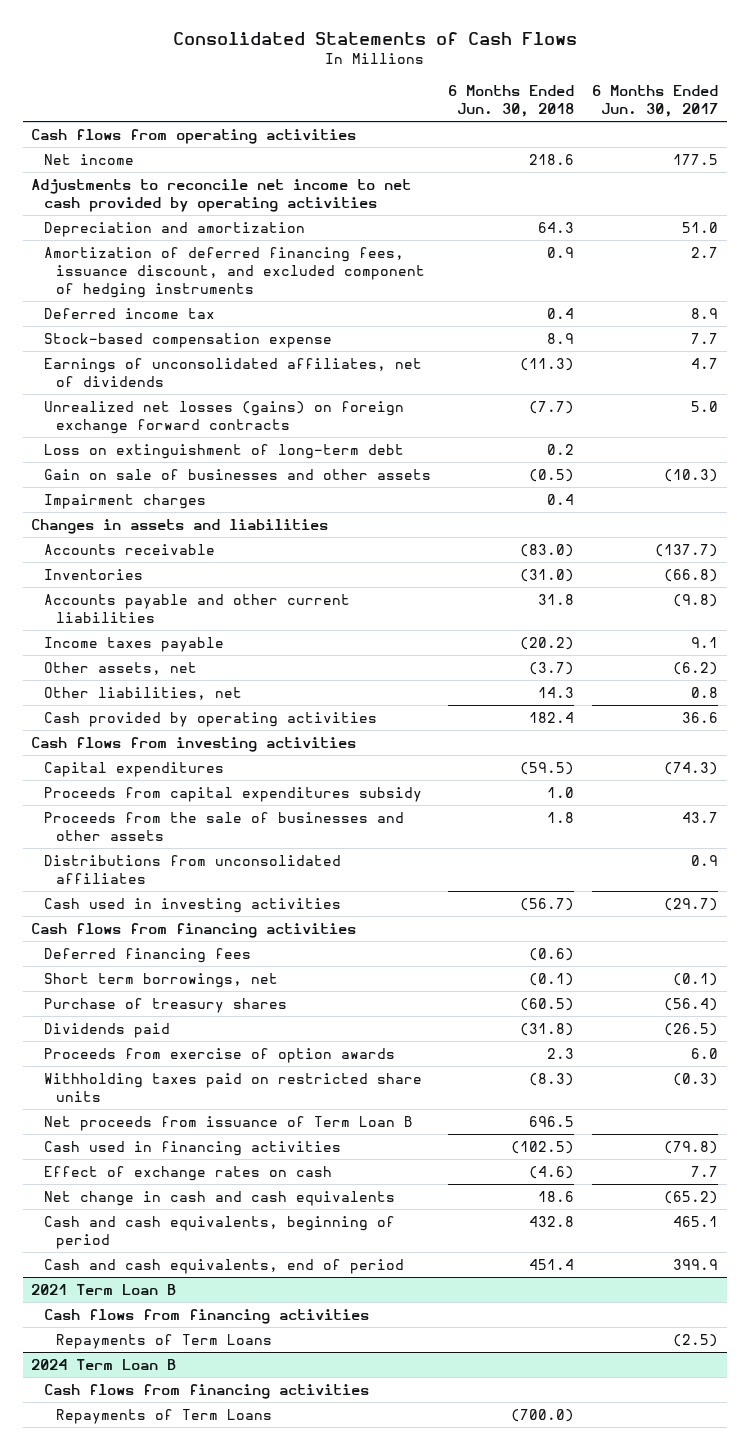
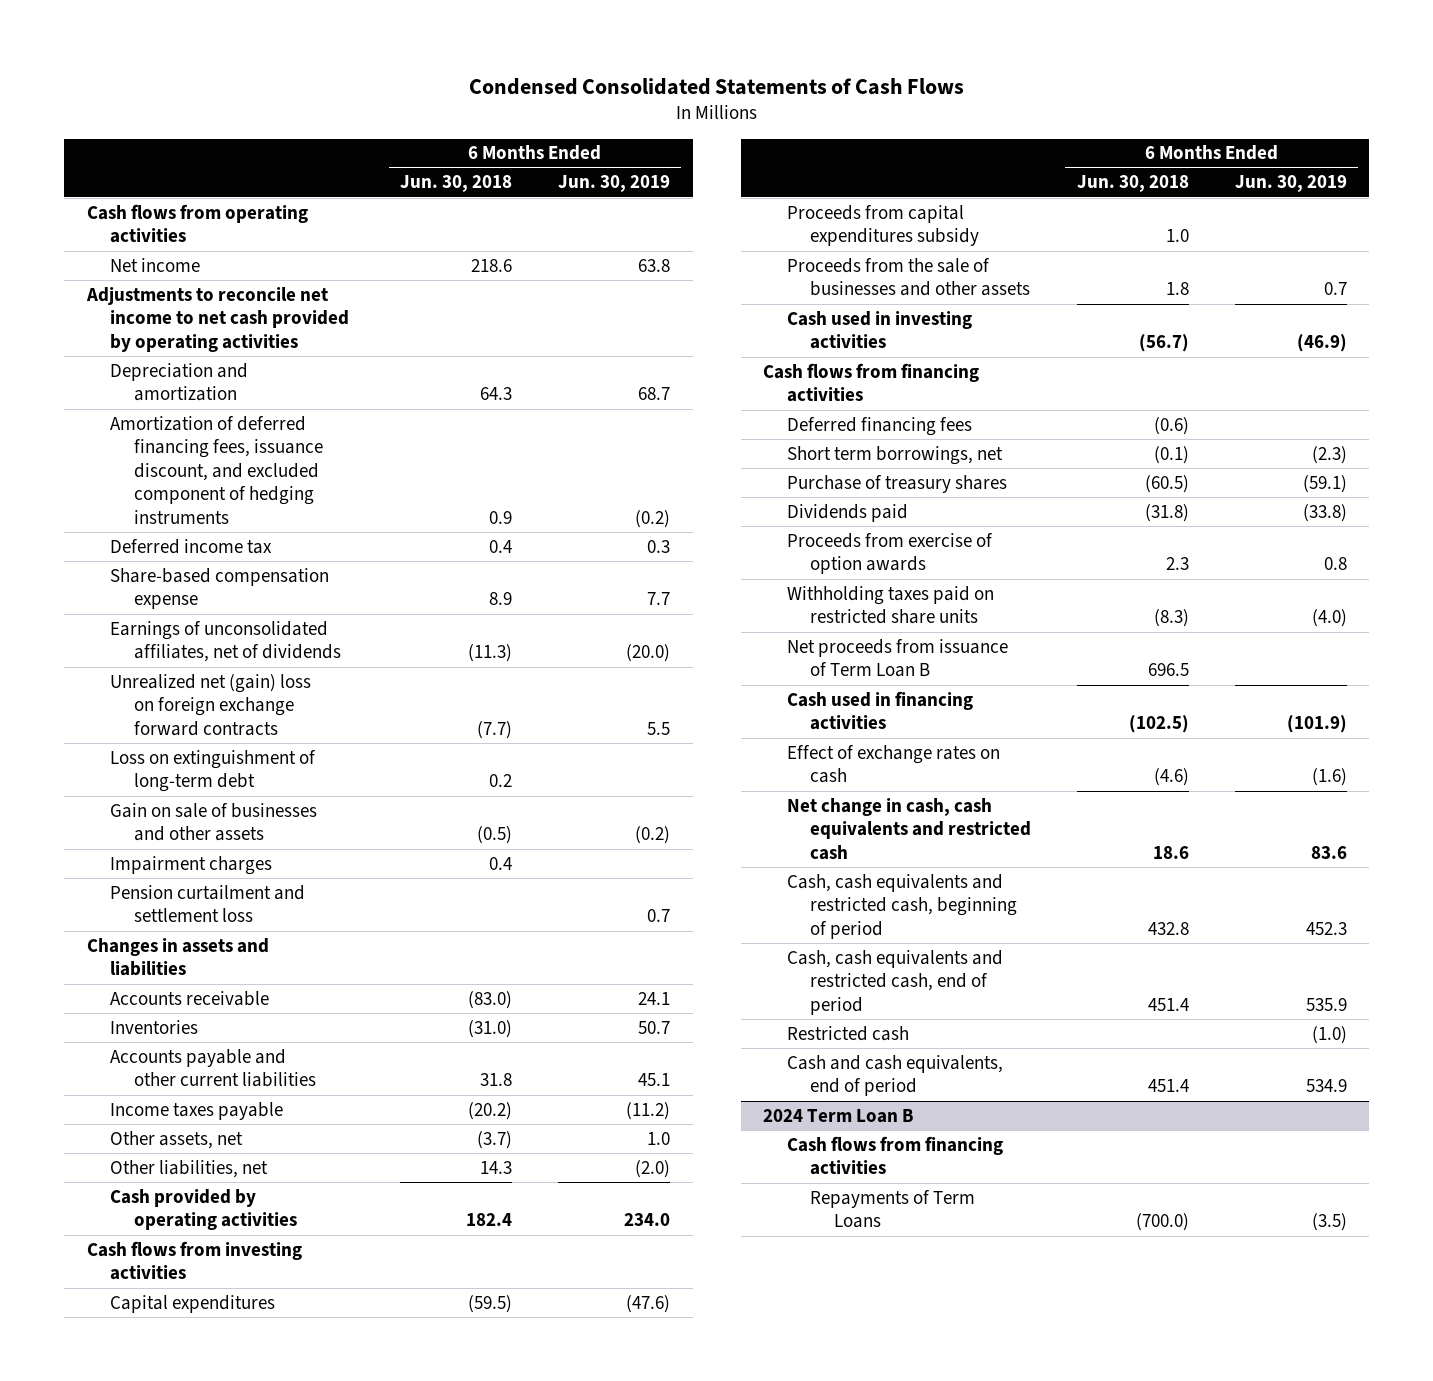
- Consolidated Statements of Cash Flows
+ Condensed Consolidated Statements of Cash Flows
- | 6 Months Ended Jun. 30, 2018 | 6 Months Ended Jun. 30, 2017
+ | 6 Months Ended Jun. 30, 2018 | 6 Months Ended Jun. 30, 2019
- Stock-based compensation expense | 8.9 | 7.7
+ Share-based compensation expense | 8.9 | 7.7
- Unrealized net losses (gains) on foreign exchange forward contracts | (7.7) | 5.0
+ Unrealized net (gain) loss on foreign exchange forward contracts | (7.7) | 5.5
+ Pension curtailment and settlement loss | | 0.7
- Distributions from unconsolidated affiliates | | 0.9
- Net change in cash and cash equivalents | 18.6 | (65.2)
- Cash and cash equivalents, beginning of period | 432.8 | 465.1
+ Net change in cash, cash equivalents and restricted cash | 18.6 | 83.6
+ Cash, cash equivalents and restricted cash, beginning of period | 432.8 | 452.3
+ Cash, cash equivalents and restricted cash, end of period | 451.4 | 535.9
+ Restricted cash | | (1.0)
- 2021 Term Loan B
- Cash flows from financing activities
- Repayments of Term Loans | | (2.5)

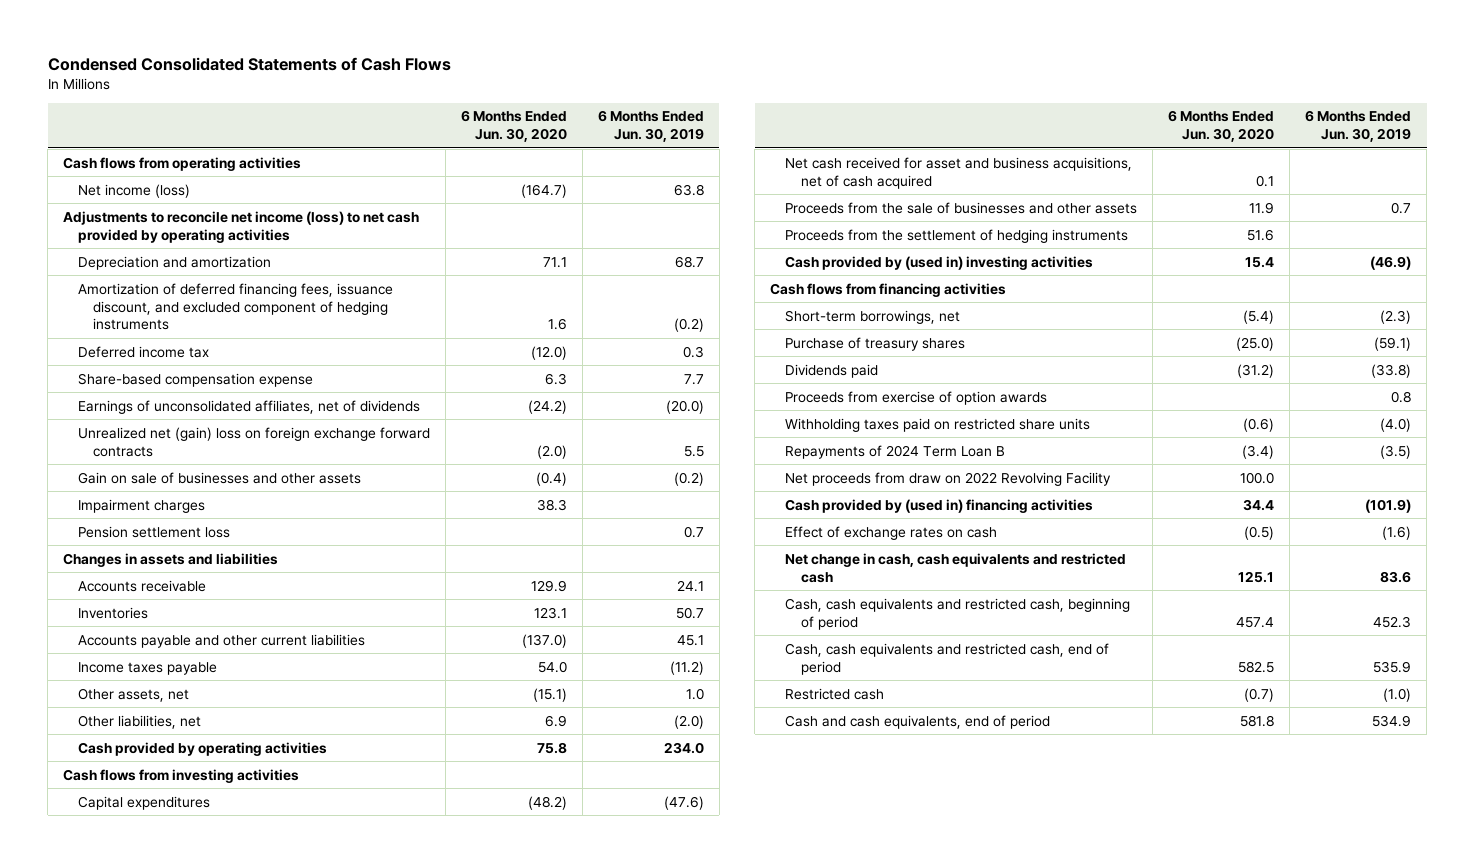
- | 6 Months Ended Jun. 30, 2018 | 6 Months Ended Jun. 30, 2019
+ | 6 Months Ended Jun. 30, 2020 | 6 Months Ended Jun. 30, 2019
- Net income | 218.6 | 63.8
- Adjustments to reconcile net income to net cash provided by operating activities
+ Net income (loss) | (164.7) | 63.8
+ Adjustments to reconcile net income (loss) to net cash provided by operating activities
- Loss on extinguishment of long-term debt | 0.2 |
- Pension curtailment and settlement loss | | 0.7
+ Pension settlement loss | | 0.7
- Proceeds from capital expenditures subsidy | 1.0 |
+ Net cash received for asset and business acquisitions, net of cash acquired | 0.1 |
- Cash used in investing activities | (56.7) | (46.9)
+ Proceeds from the settlement of hedging instruments | 51.6 |
+ Cash provided by (used in) investing activities | 15.4 | (46.9)
- Deferred financing fees | (0.6) |
- Short term borrowings, net | (0.1) | (2.3)
+ Short-term borrowings, net | (5.4) | (2.3)
- Net proceeds from issuance of Term Loan B | 696.5 |
- Cash used in financing activities | (102.5) | (101.9)
+ Repayments of 2024 Term Loan B | (3.4) | (3.5)
+ Net proceeds from draw on 2022 Revolving Facility | 100.0 |
+ Cash provided by (used in) financing activities | 34.4 | (101.9)
- 2024 Term Loan B
- Cash flows from financing activities
- Repayments of Term Loans | (700.0) | (3.5)

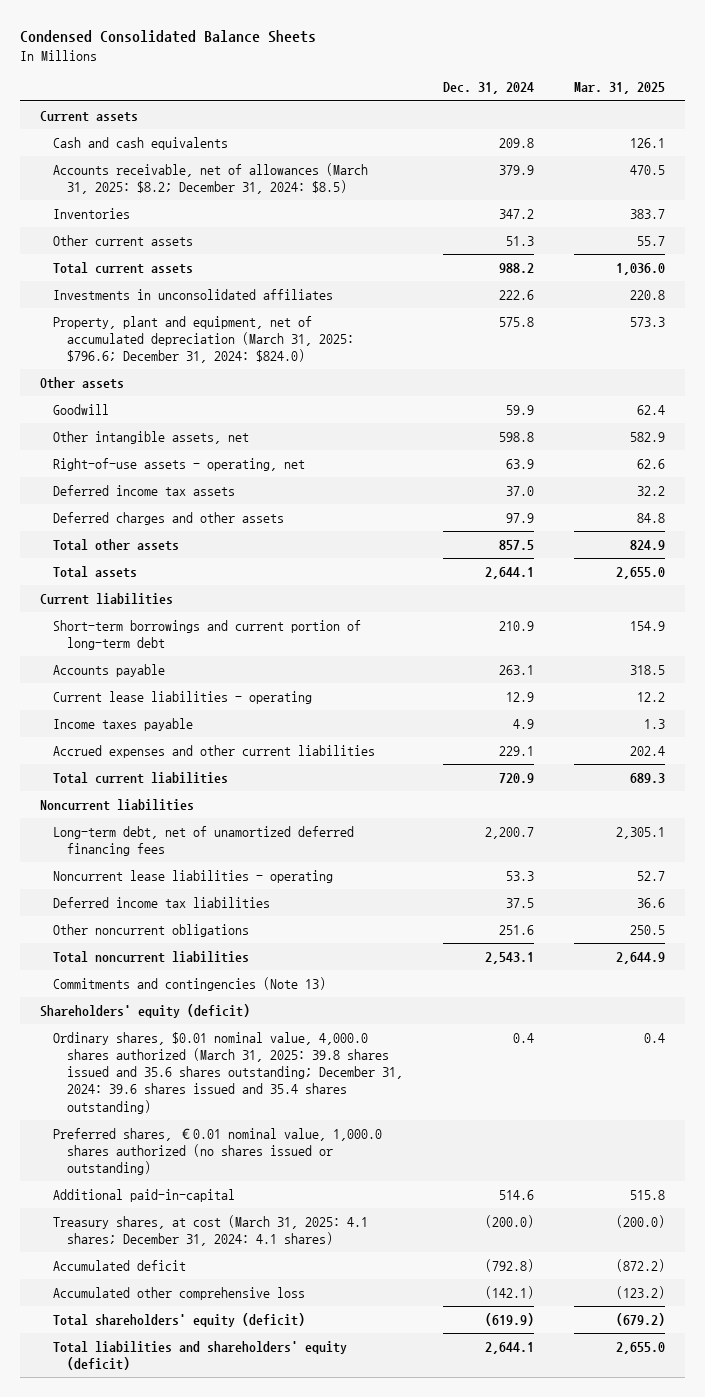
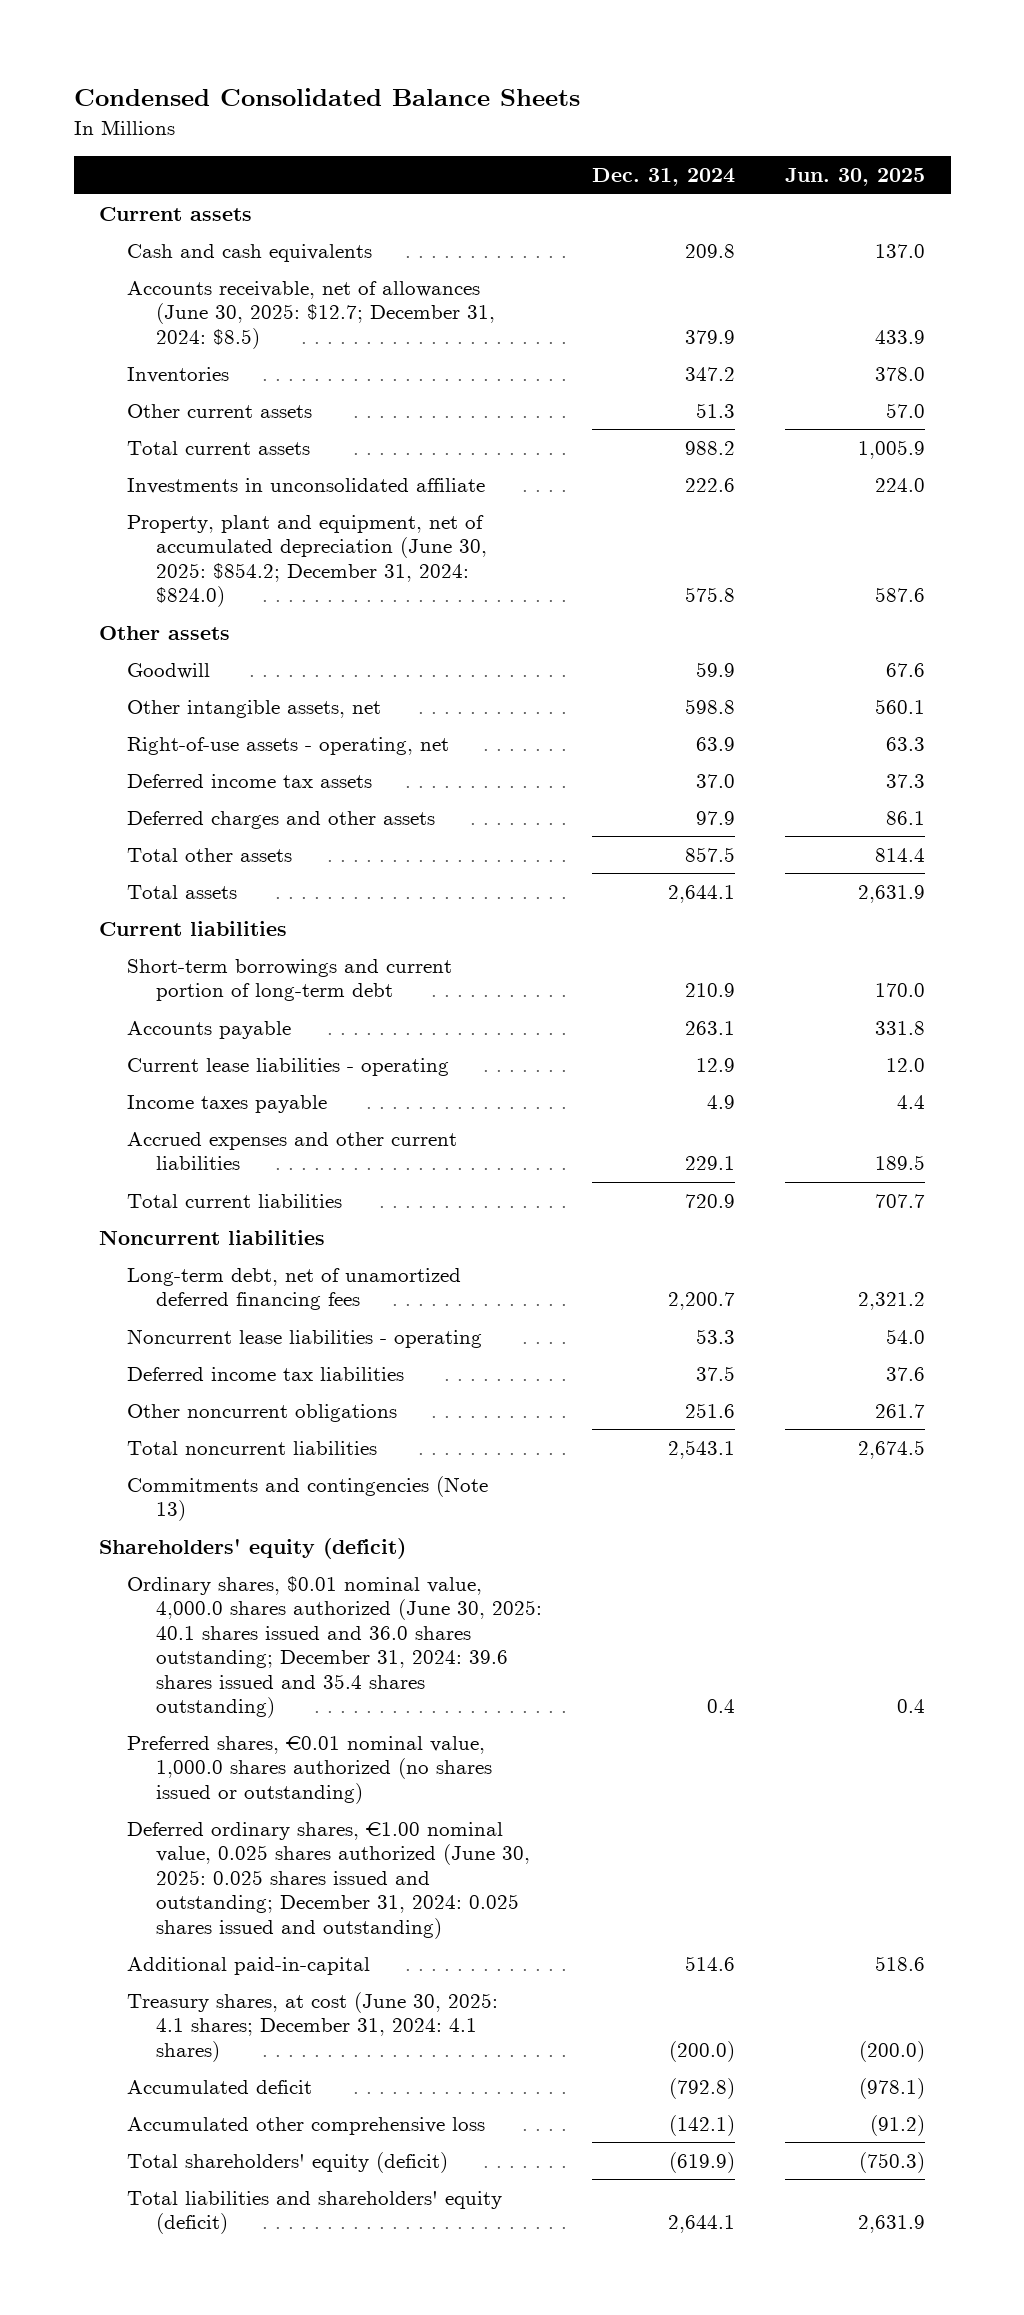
- | Dec. 31, 2024 | Mar. 31, 2025
+ | Dec. 31, 2024 | Jun. 30, 2025
- Accounts receivable, net of allowances (March 31, 2025: $8.2; December 31, 2024: $8.5) | 379.9 | 470.5
+ Accounts receivable, net of allowances (June 30, 2025: $12.7; December 31, 2024: $8.5) | 379.9 | 433.9
- Investments in unconsolidated affiliates | 222.6 | 220.8
- Property, plant and equipment, net of accumulated depreciation (March 31, 2025: $796.6; December 31, 2024: $824.0) | 575.8 | 573.3
+ Investments in unconsolidated affiliate | 222.6 | 224.0
+ Property, plant and equipment, net of accumulated depreciation (June 30, 2025: $854.2; December 31, 2024: $824.0) | 575.8 | 587.6
- Ordinary shares, $0.01 nominal value, 4,000.0 shares authorized (March 31, 2025: 39.8 shares issued and 35.6 shares outstanding; December 31, 2024: 39.6 shares issued and 35.4 shares outstanding) | 0.4 | 0.4
+ Ordinary shares, $0.01 nominal value, 4,000.0 shares authorized (June 30, 2025: 40.1 shares issued and 36.0 shares outstanding; December 31, 2024: 39.6 shares issued and 35.4 shares outstanding) | 0.4 | 0.4
+ Deferred ordinary shares, €1.00 nominal value, 0.025 shares authorized (June 30, 2025: 0.025 shares issued and outstanding; December 31, 2024: 0.025 shares issued and outstanding)
- Treasury shares, at cost (March 31, 2025: 4.1 shares; December 31, 2024: 4.1 shares) | (200.0) | (200.0)
+ Treasury shares, at cost (June 30, 2025: 4.1 shares; December 31, 2024: 4.1 shares) | (200.0) | (200.0)

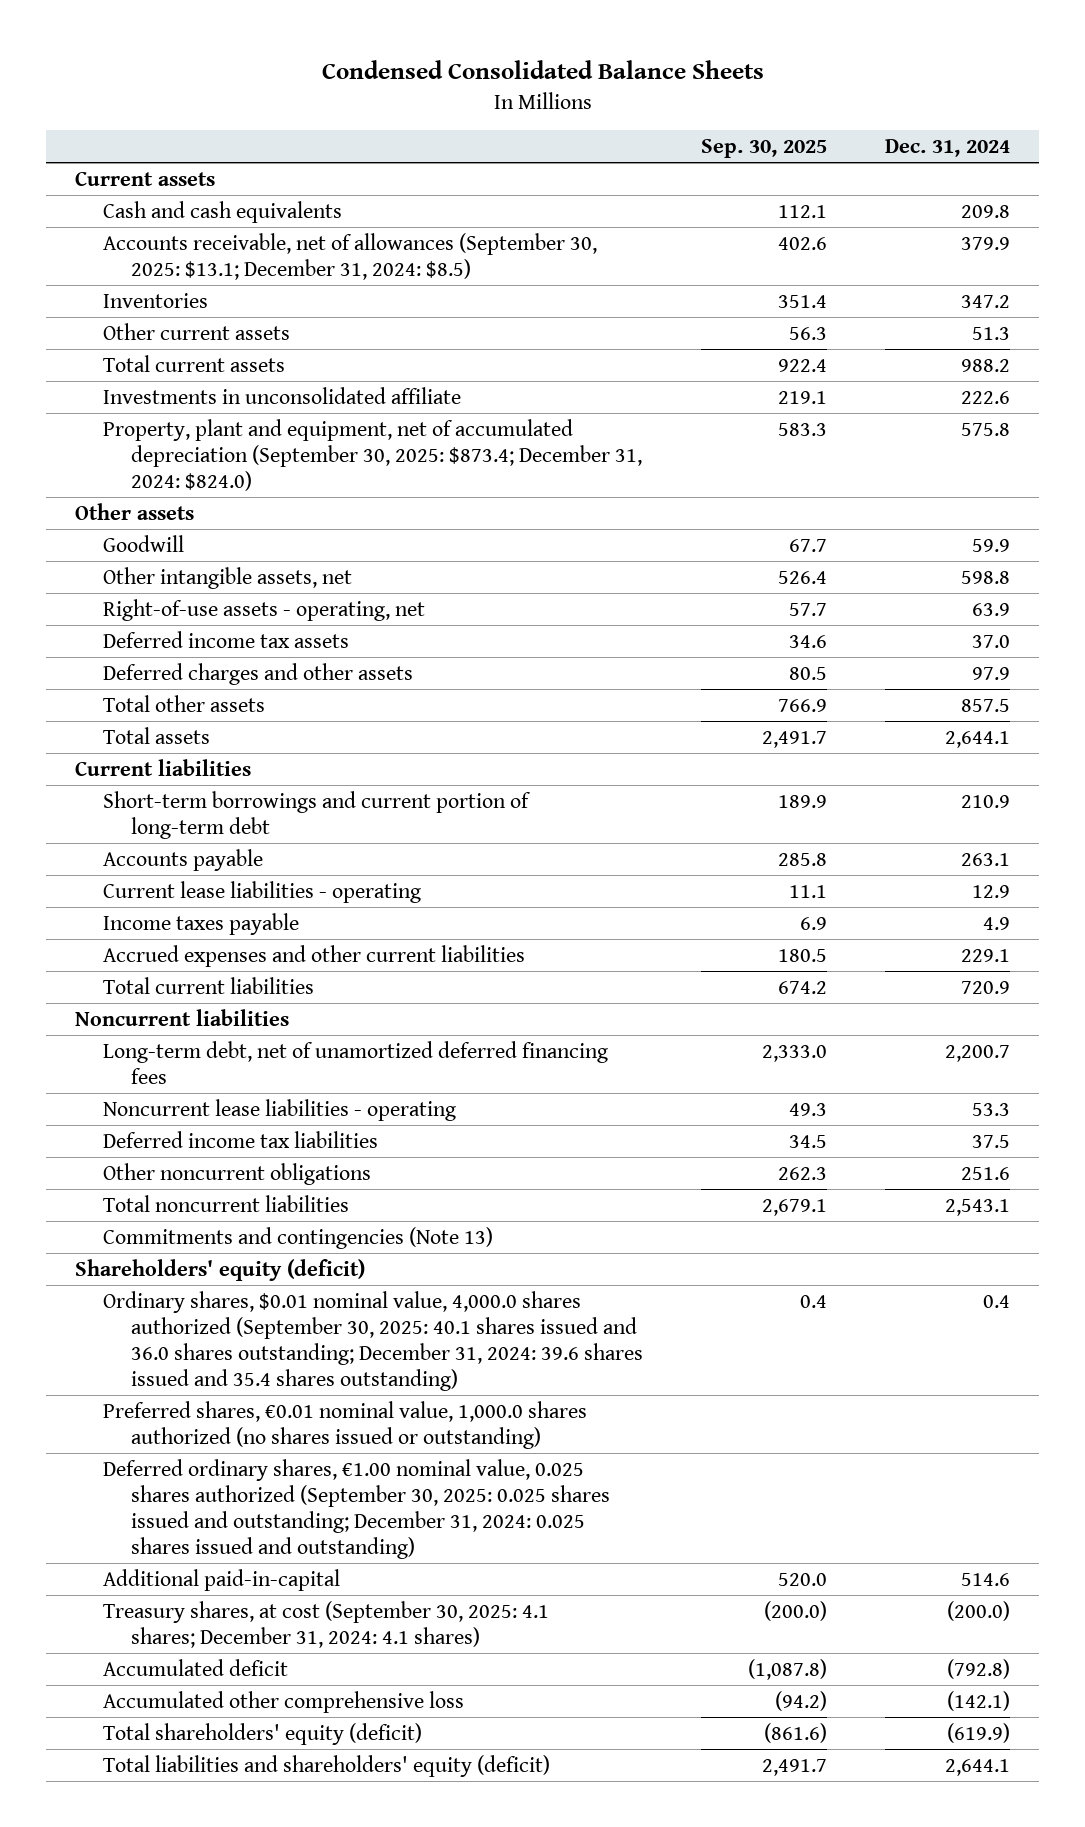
- | Dec. 31, 2024 | Jun. 30, 2025
+ | Sep. 30, 2025 | Dec. 31, 2024
- Accounts receivable, net of allowances (June 30, 2025: $12.7; December 31, 2024: $8.5) | 379.9 | 433.9
+ Accounts receivable, net of allowances (September 30, 2025: $13.1; December 31, 2024: $8.5) | 402.6 | 379.9
- Property, plant and equipment, net of accumulated depreciation (June 30, 2025: $854.2; December 31, 2024: $824.0) | 575.8 | 587.6
+ Property, plant and equipment, net of accumulated depreciation (September 30, 2025: $873.4; December 31, 2024: $824.0) | 583.3 | 575.8
- Ordinary shares, $0.01 nominal value, 4,000.0 shares authorized (June 30, 2025: 40.1 shares issued and 36.0 shares outstanding; December 31, 2024: 39.6 shares issued and 35.4 shares outstanding) | 0.4 | 0.4
+ Ordinary shares, $0.01 nominal value, 4,000.0 shares authorized (September 30, 2025: 40.1 shares issued and 36.0 shares outstanding; December 31, 2024: 39.6 shares issued and 35.4 shares outstanding) | 0.4 | 0.4
- Deferred ordinary shares, €1.00 nominal value, 0.025 shares authorized (June 30, 2025: 0.025 shares issued and outstanding; December 31, 2024: 0.025 shares issued and outstanding)
+ Deferred ordinary shares, €1.00 nominal value, 0.025 shares authorized (September 30, 2025: 0.025 shares issued and outstanding; December 31, 2024: 0.025 shares issued and outstanding)
- Treasury shares, at cost (June 30, 2025: 4.1 shares; December 31, 2024: 4.1 shares) | (200.0) | (200.0)
+ Treasury shares, at cost (September 30, 2025: 4.1 shares; December 31, 2024: 4.1 shares) | (200.0) | (200.0)

